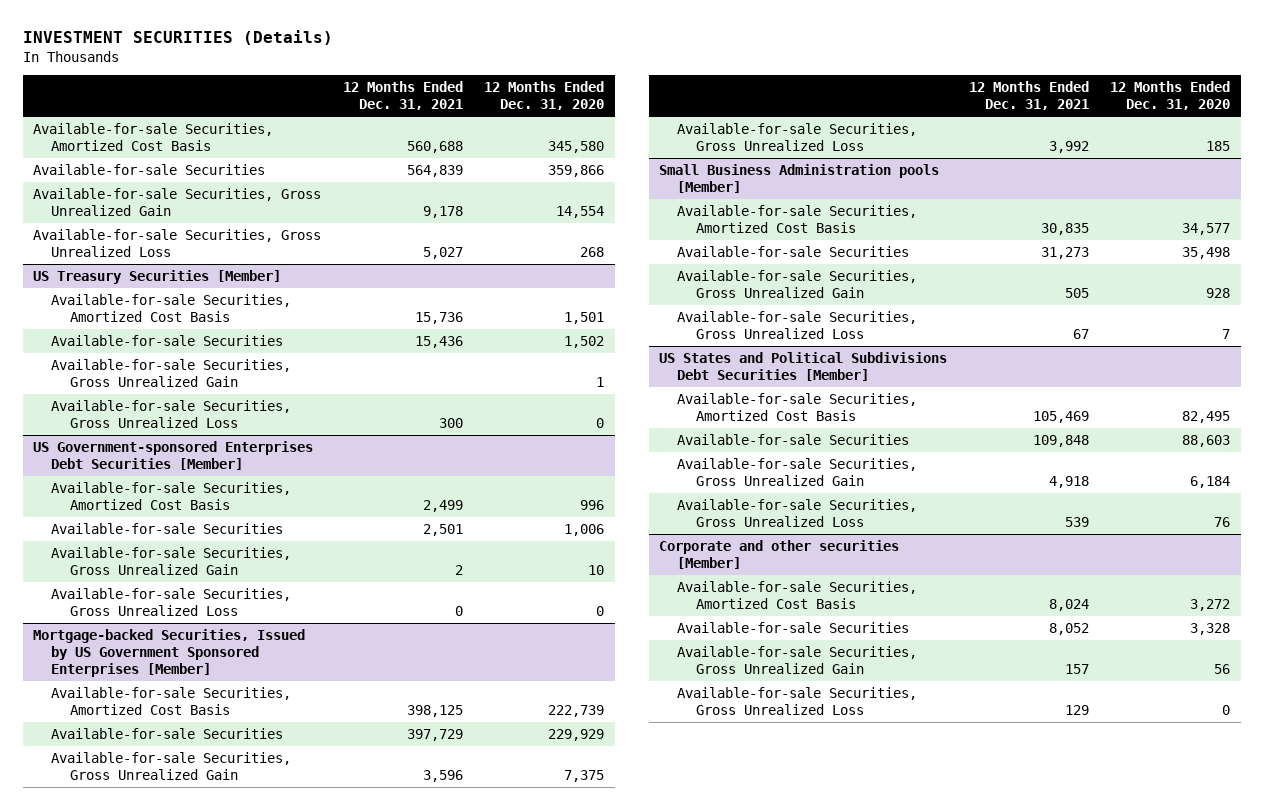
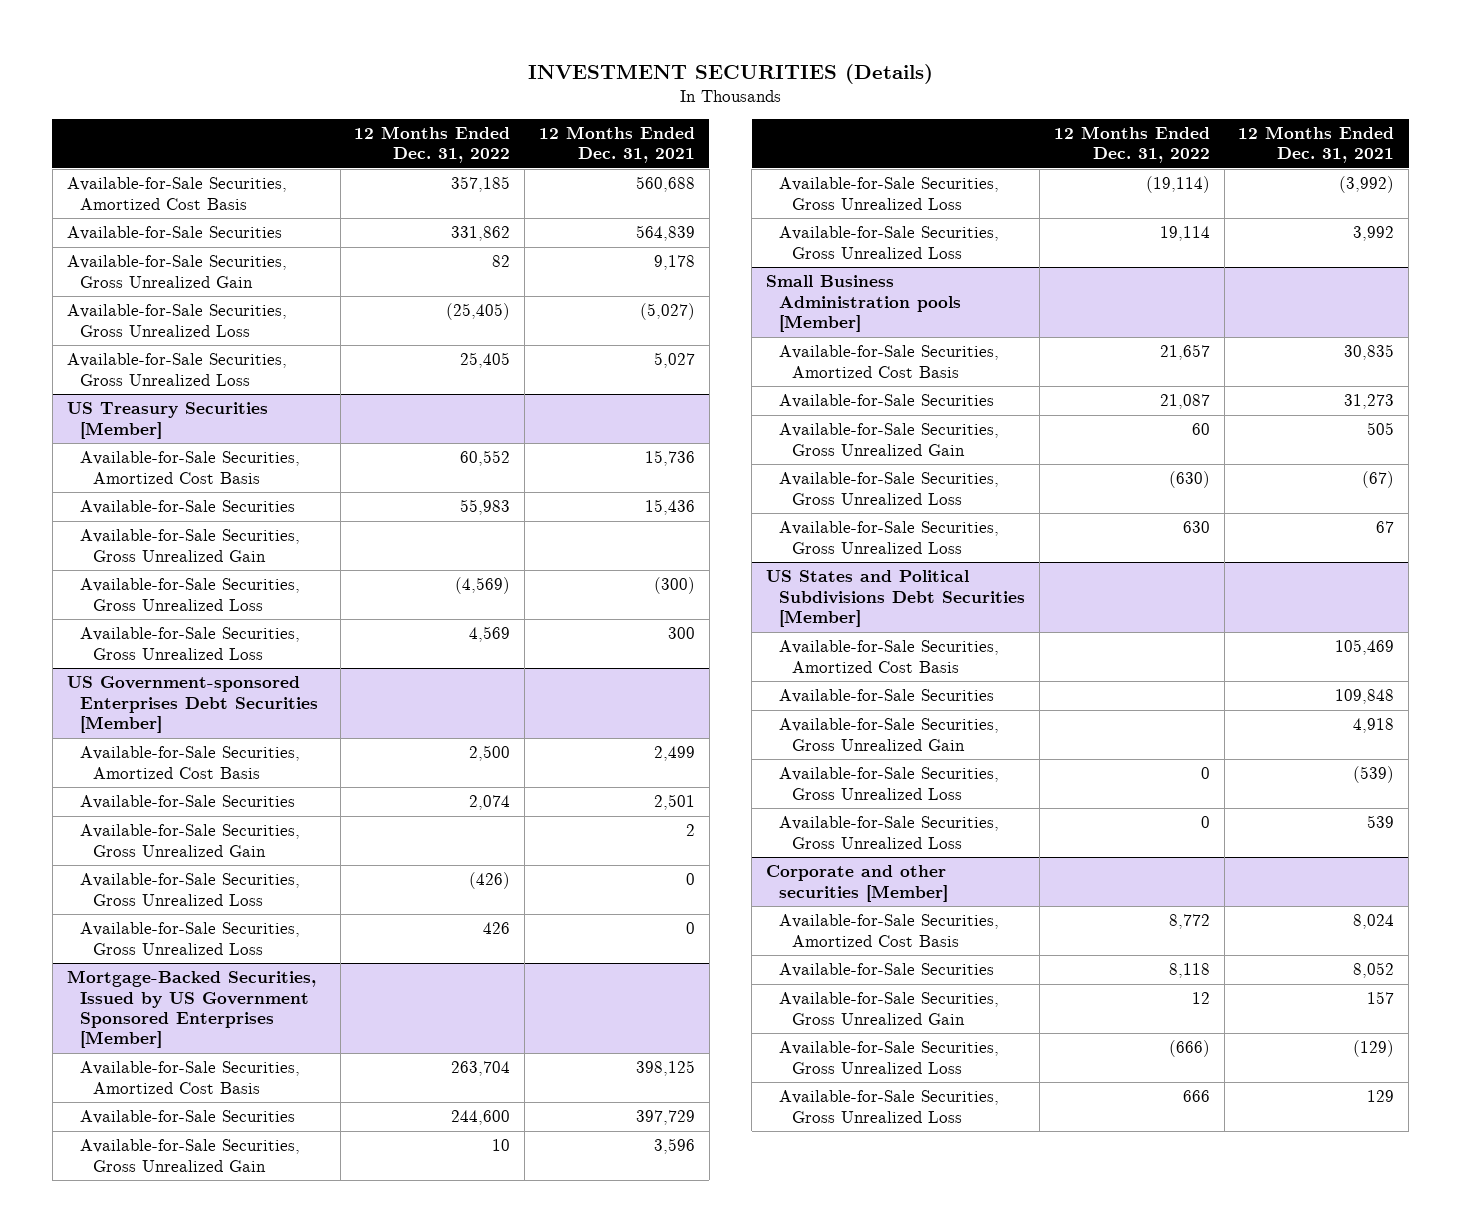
- | 12 Months Ended Dec. 31, 2021 | 12 Months Ended Dec. 31, 2020
+ | 12 Months Ended Dec. 31, 2022 | 12 Months Ended Dec. 31, 2021
- Available-for-sale Securities, Amortized Cost Basis | 560,688 | 345,580
- Available-for-sale Securities | 564,839 | 359,866
- Available-for-sale Securities, Gross Unrealized Gain | 9,178 | 14,554
- Available-for-sale Securities, Gross Unrealized Loss | 5,027 | 268
+ Available-for-Sale Securities, Amortized Cost Basis | 357,185 | 560,688
+ Available-for-Sale Securities | 331,862 | 564,839
+ Available-for-Sale Securities, Gross Unrealized Gain | 82 | 9,178
+ Available-for-Sale Securities, Gross Unrealized Loss | (25,405) | (5,027)
+ Available-for-Sale Securities, Gross Unrealized Loss | 25,405 | 5,027
@ US Treasury Securities [Member]
- Available-for-sale Securities, Amortized Cost Basis | 15,736 | 1,501
- Available-for-sale Securities | 15,436 | 1,502
- Available-for-sale Securities, Gross Unrealized Gain | | 1
- Available-for-sale Securities, Gross Unrealized Loss | 300 | 0
+ Available-for-Sale Securities, Amortized Cost Basis | 60,552 | 15,736
+ Available-for-Sale Securities | 55,983 | 15,436
+ Available-for-Sale Securities, Gross Unrealized Gain
+ Available-for-Sale Securities, Gross Unrealized Loss | (4,569) | (300)
+ Available-for-Sale Securities, Gross Unrealized Loss | 4,569 | 300
@ US Government-sponsored Enterprises Debt Securities [Member]
- Available-for-sale Securities, Amortized Cost Basis | 2,499 | 996
- Available-for-sale Securities | 2,501 | 1,006
- Available-for-sale Securities, Gross Unrealized Gain | 2 | 10
- Available-for-sale Securities, Gross Unrealized Loss | 0 | 0
- Mortgage-backed Securities, Issued by US Government Sponsored Enterprises [Member]
- Available-for-sale Securities, Amortized Cost Basis | 398,125 | 222,739
- Available-for-sale Securities | 397,729 | 229,929
- Available-for-sale Securities, Gross Unrealized Gain | 3,596 | 7,375
- Available-for-sale Securities, Gross Unrealized Loss | 3,992 | 185
@ US Government-sponsored Enterprises Debt Securities [Member]
+ Available-for-Sale Securities, Amortized Cost Basis | 2,500 | 2,499
+ Available-for-Sale Securities | 2,074 | 2,501
+ Available-for-Sale Securities, Gross Unrealized Gain | | 2
+ Available-for-Sale Securities, Gross Unrealized Loss | (426) | 0
+ Available-for-Sale Securities, Gross Unrealized Loss | 426 | 0
+ Mortgage-Backed Securities, Issued by US Government Sponsored Enterprises [Member]
+ Available-for-Sale Securities, Amortized Cost Basis | 263,704 | 398,125
+ Available-for-Sale Securities | 244,600 | 397,729
+ Available-for-Sale Securities, Gross Unrealized Gain | 10 | 3,596
+ Available-for-Sale Securities, Gross Unrealized Loss | (19,114) | (3,992)
+ Available-for-Sale Securities, Gross Unrealized Loss | 19,114 | 3,992
@ Small Business Administration pools [Member]
- Available-for-sale Securities, Amortized Cost Basis | 30,835 | 34,577
- Available-for-sale Securities | 31,273 | 35,498
- Available-for-sale Securities, Gross Unrealized Gain | 505 | 928
- Available-for-sale Securities, Gross Unrealized Loss | 67 | 7
+ Available-for-Sale Securities, Amortized Cost Basis | 21,657 | 30,835
+ Available-for-Sale Securities | 21,087 | 31,273
+ Available-for-Sale Securities, Gross Unrealized Gain | 60 | 505
+ Available-for-Sale Securities, Gross Unrealized Loss | (630) | (67)
+ Available-for-Sale Securities, Gross Unrealized Loss | 630 | 67
@ US States and Political Subdivisions Debt Securities [Member]
- Available-for-sale Securities, Amortized Cost Basis | 105,469 | 82,495
- Available-for-sale Securities | 109,848 | 88,603
- Available-for-sale Securities, Gross Unrealized Gain | 4,918 | 6,184
- Available-for-sale Securities, Gross Unrealized Loss | 539 | 76
+ Available-for-Sale Securities, Amortized Cost Basis | | 105,469
+ Available-for-Sale Securities | | 109,848
+ Available-for-Sale Securities, Gross Unrealized Gain | | 4,918
+ Available-for-Sale Securities, Gross Unrealized Loss | 0 | (539)
+ Available-for-Sale Securities, Gross Unrealized Loss | 0 | 539
@ Corporate and other securities [Member]
- Available-for-sale Securities, Amortized Cost Basis | 8,024 | 3,272
- Available-for-sale Securities | 8,052 | 3,328
- Available-for-sale Securities, Gross Unrealized Gain | 157 | 56
- Available-for-sale Securities, Gross Unrealized Loss | 129 | 0
+ Available-for-Sale Securities, Amortized Cost Basis | 8,772 | 8,024
+ Available-for-Sale Securities | 8,118 | 8,052
+ Available-for-Sale Securities, Gross Unrealized Gain | 12 | 157
+ Available-for-Sale Securities, Gross Unrealized Loss | (666) | (129)
+ Available-for-Sale Securities, Gross Unrealized Loss | 666 | 129

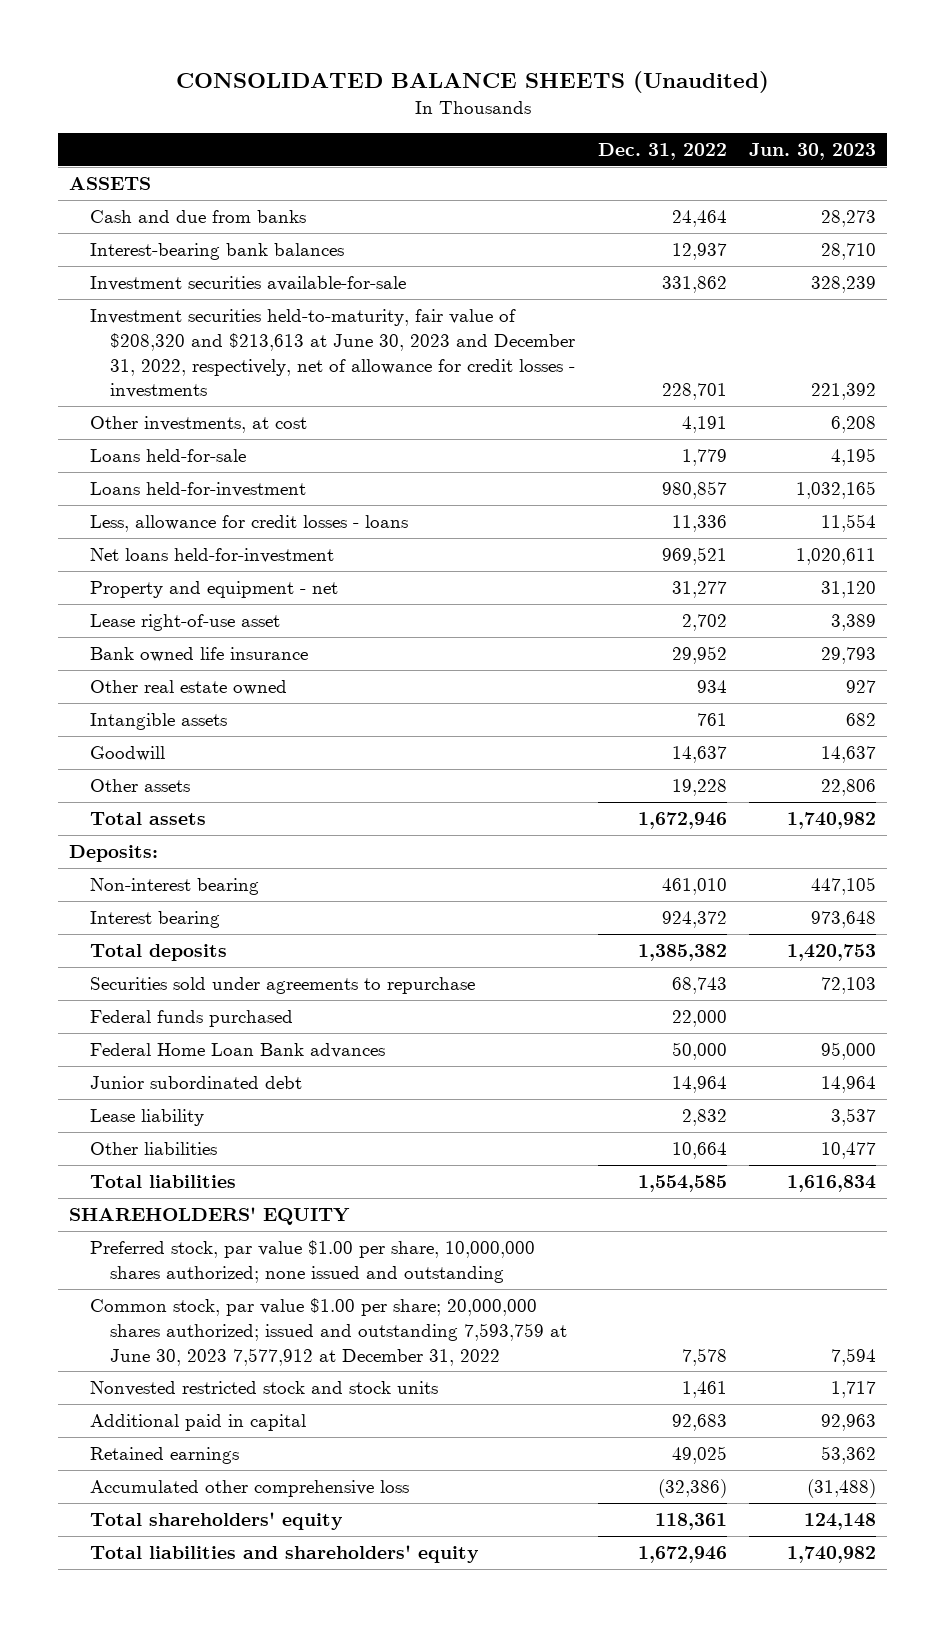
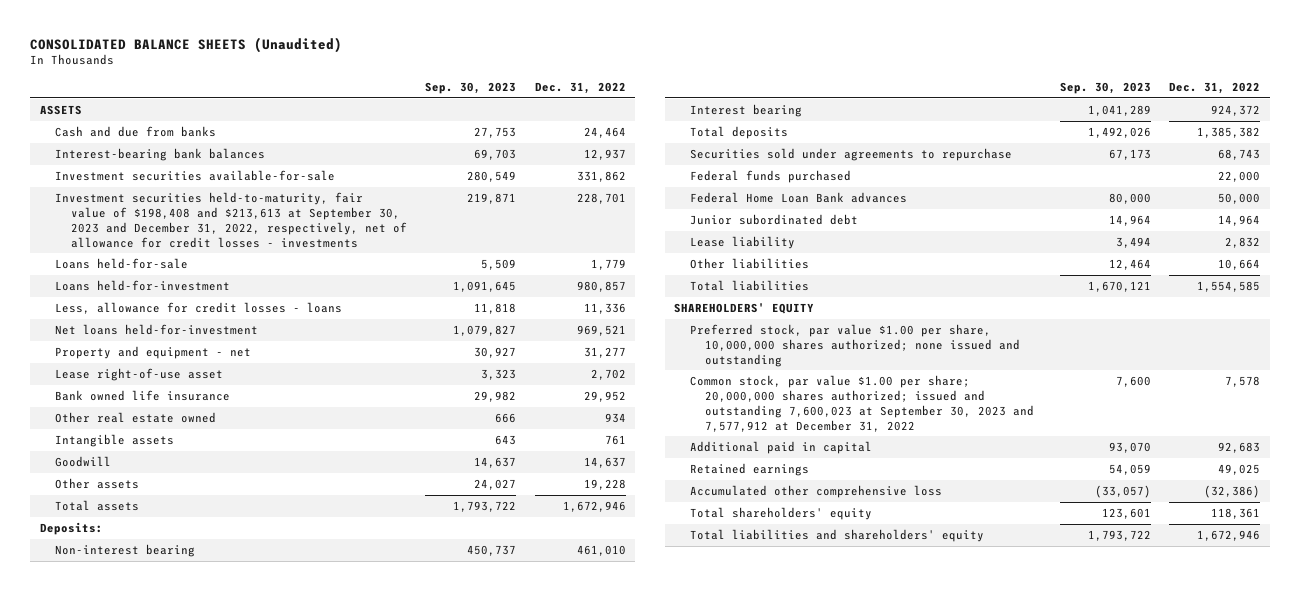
- | Dec. 31, 2022 | Jun. 30, 2023
+ | Sep. 30, 2023 | Dec. 31, 2022
- Investment securities held-to-maturity, fair value of $208,320 and $213,613 at June 30, 2023 and December 31, 2022, respectively, net of allowance for credit losses - investments | 228,701 | 221,392
- Other investments, at cost | 4,191 | 6,208
+ Investment securities held-to-maturity, fair value of $198,408 and $213,613 at September 30, 2023 and December 31, 2022, respectively, net of allowance for credit losses - investments | 219,871 | 228,701
- Common stock, par value $1.00 per share; 20,000,000 shares authorized; issued and outstanding 7,593,759 at June 30, 2023 7,577,912 at December 31, 2022 | 7,578 | 7,594
- Nonvested restricted stock and stock units | 1,461 | 1,717
+ Common stock, par value $1.00 per share; 20,000,000 shares authorized; issued and outstanding 7,600,023 at September 30, 2023 and 7,577,912 at December 31, 2022 | 7,600 | 7,578

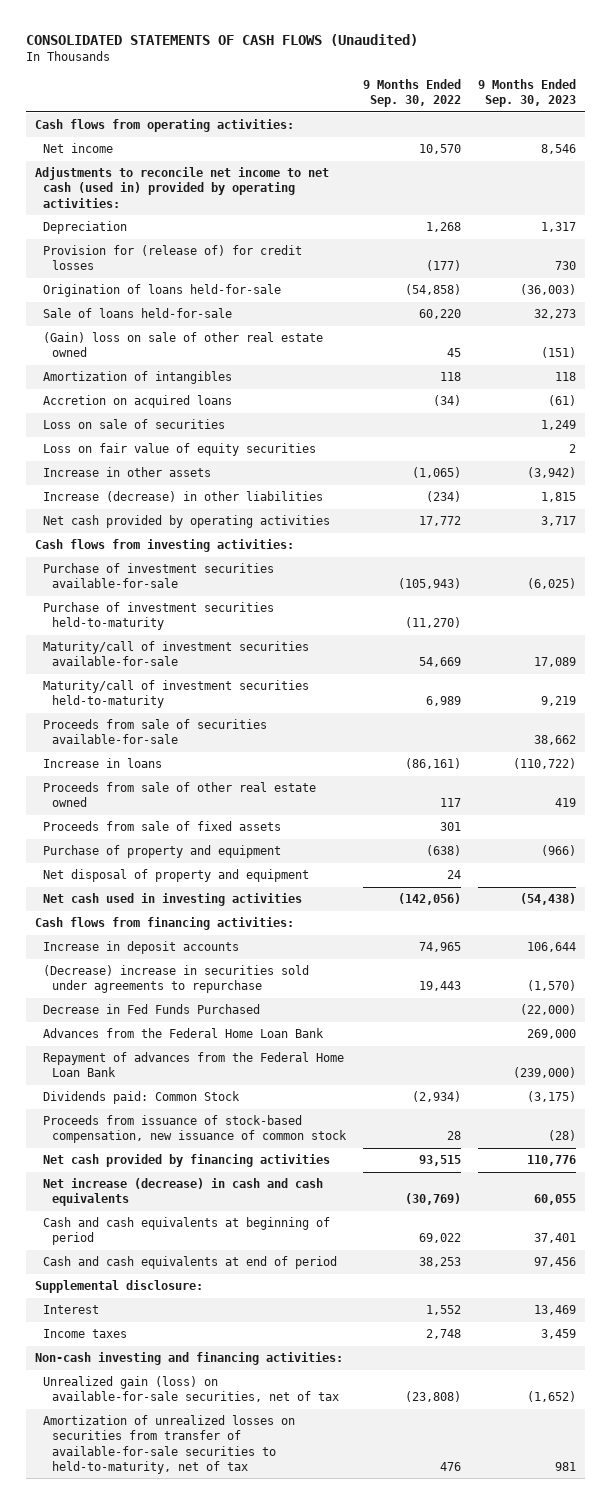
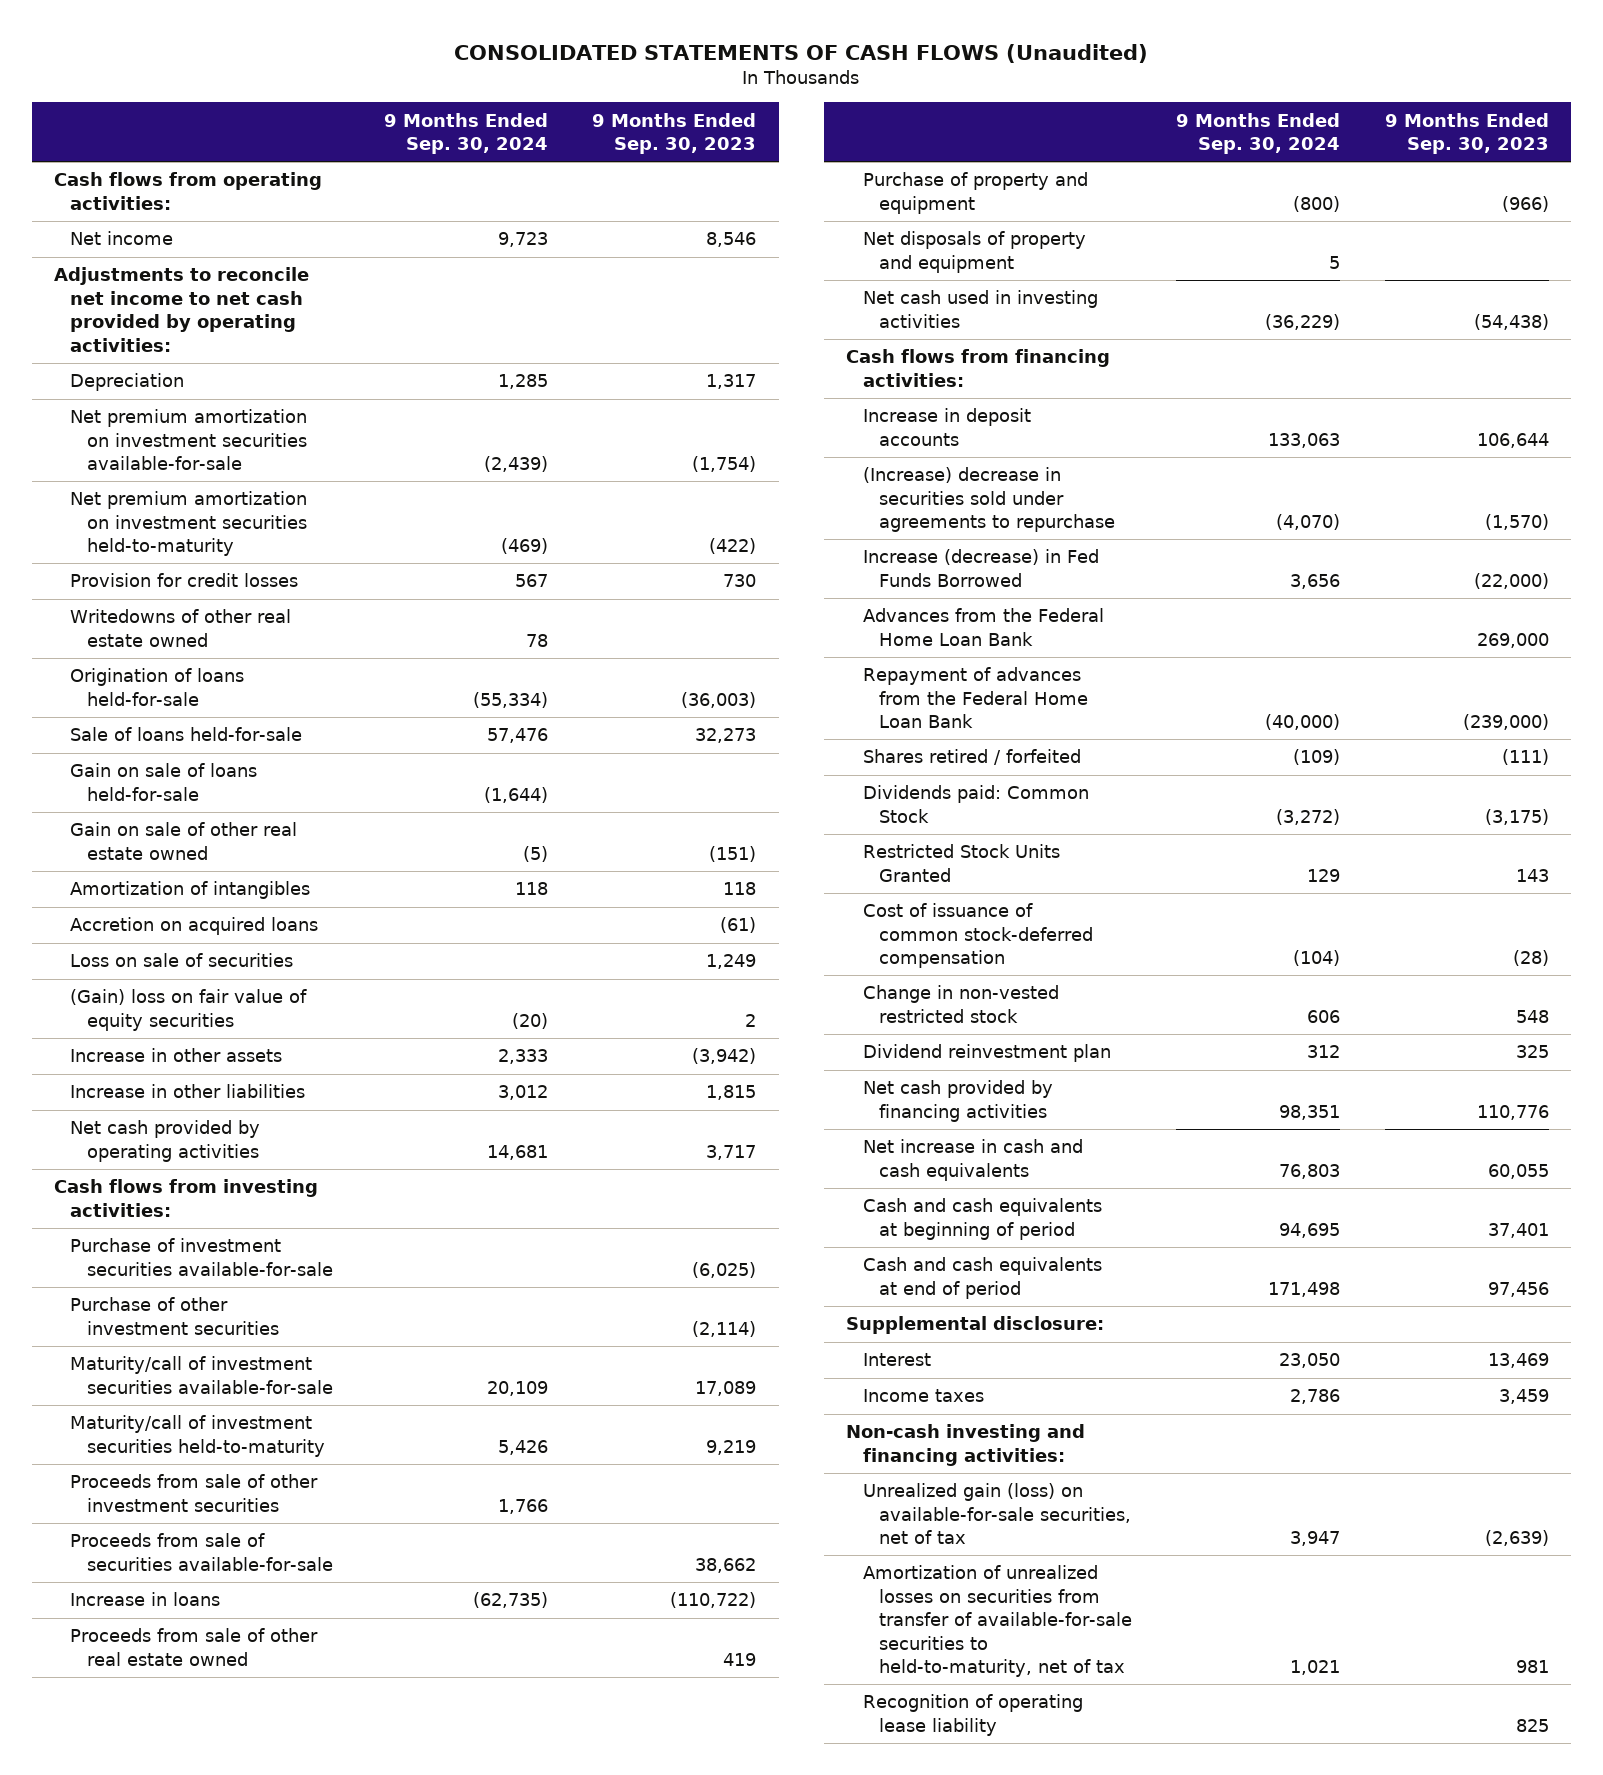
- | 9 Months Ended Sep. 30, 2022 | 9 Months Ended Sep. 30, 2023
+ | 9 Months Ended Sep. 30, 2024 | 9 Months Ended Sep. 30, 2023
- Adjustments to reconcile net income to net cash (used in) provided by operating activities:
+ Adjustments to reconcile net income to net cash provided by operating activities:
- Provision for (release of) for credit losses | (177) | 730
+ Net premium amortization on investment securities available-for-sale | (2,439) | (1,754)
+ Net premium amortization on investment securities held-to-maturity | (469) | (422)
+ Provision for credit losses | 567 | 730
+ Writedowns of other real estate owned | 78 |
- (Gain) loss on sale of other real estate owned | 45 | (151)
+ Gain on sale of loans held-for-sale | (1,644) |
+ Gain on sale of other real estate owned | (5) | (151)
- Loss on fair value of equity securities | | 2
+ (Gain) loss on fair value of equity securities | (20) | 2
- Increase (decrease) in other liabilities | (234) | 1,815
+ Increase in other liabilities | 3,012 | 1,815
- Purchase of investment securities held-to-maturity | (11,270) |
+ Purchase of other investment securities | | (2,114)
+ Proceeds from sale of other investment securities | 1,766 |
- Proceeds from sale of fixed assets | 301 |
- Net disposal of property and equipment | 24 |
+ Net disposals of property and equipment | 5 |
- (Decrease) increase in securities sold under agreements to repurchase | 19,443 | (1,570)
- Decrease in Fed Funds Purchased | | (22,000)
+ (Increase) decrease in securities sold under agreements to repurchase | (4,070) | (1,570)
+ Increase (decrease) in Fed Funds Borrowed | 3,656 | (22,000)
+ Shares retired / forfeited | (109) | (111)
- Proceeds from issuance of stock-based compensation, new issuance of common stock | 28 | (28)
+ Restricted Stock Units Granted | 129 | 143
+ Cost of issuance of common stock-deferred compensation | (104) | (28)
+ Change in non-vested restricted stock | 606 | 548
+ Dividend reinvestment plan | 312 | 325
- Net increase (decrease) in cash and cash equivalents | (30,769) | 60,055
+ Net increase in cash and cash equivalents | 76,803 | 60,055
- Unrealized gain (loss) on available-for-sale securities, net of tax | (23,808) | (1,652)
+ Unrealized gain (loss) on available-for-sale securities, net of tax | 3,947 | (2,639)
+ Recognition of operating lease liability | | 825

